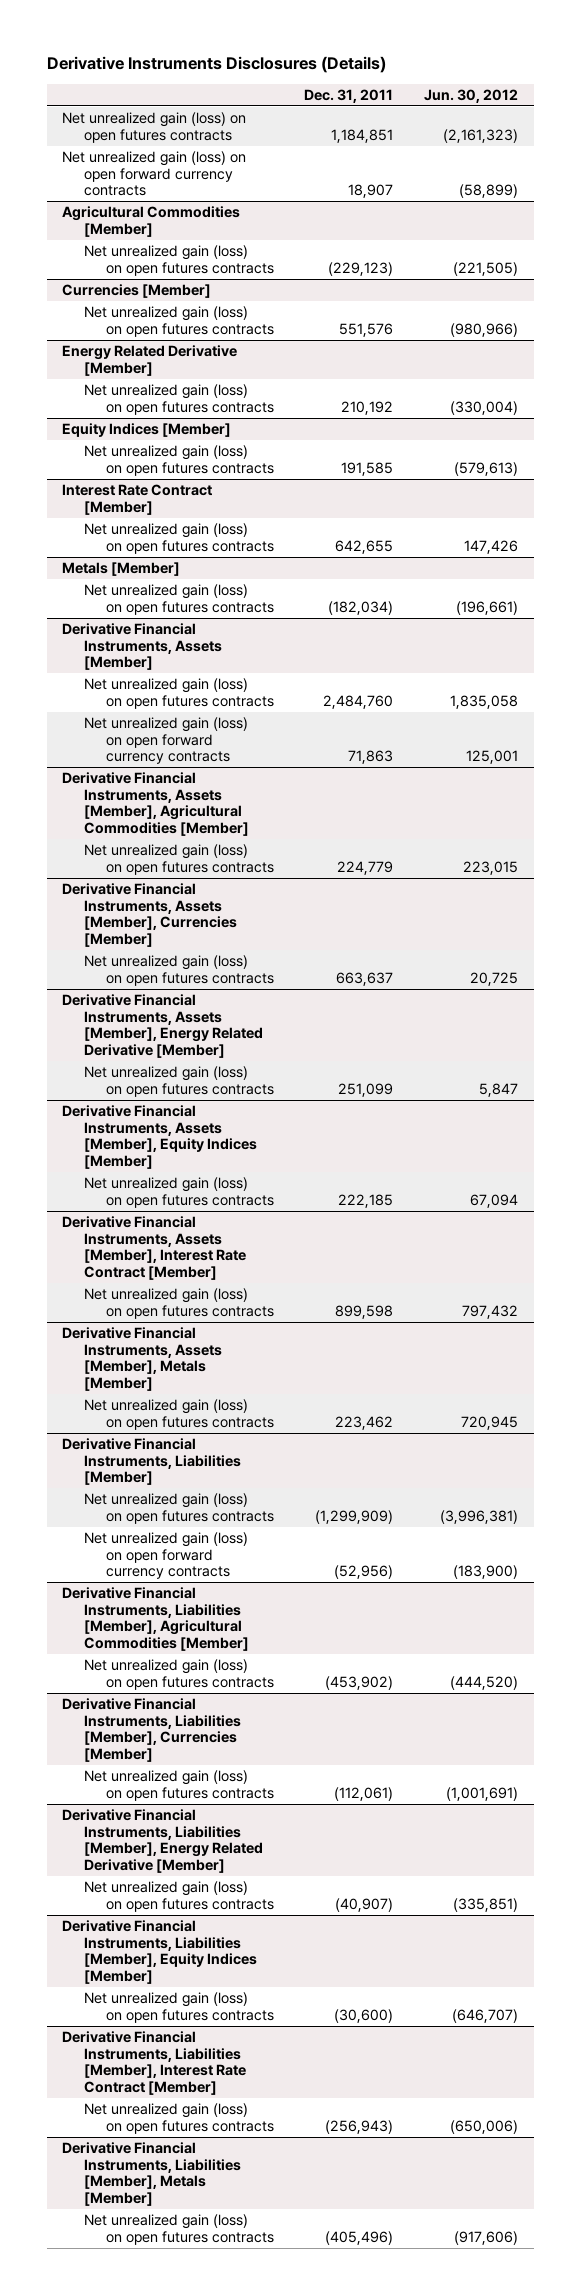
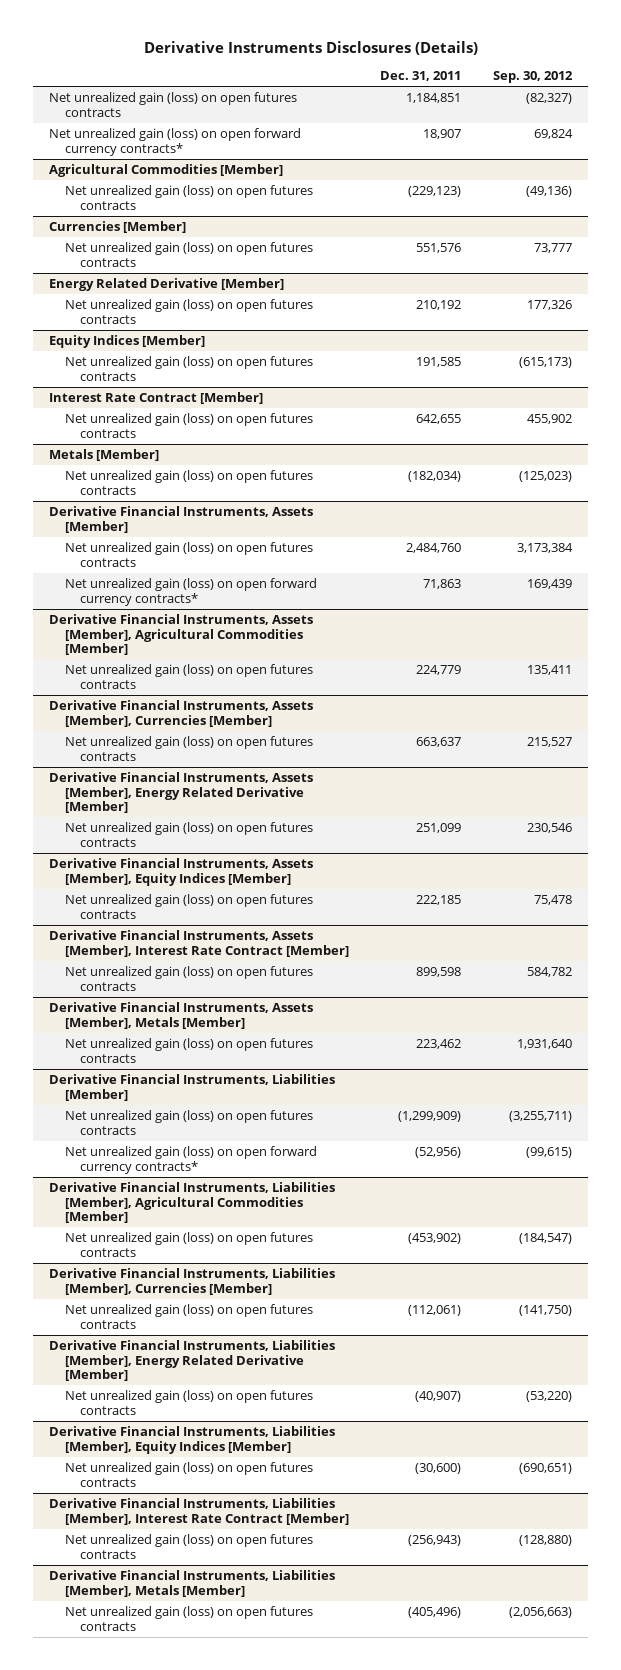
- | Dec. 31, 2011 | Jun. 30, 2012
+ | Dec. 31, 2011 | Sep. 30, 2012
- Net unrealized gain (loss) on open forward currency contracts | 18,907 | (58,899)
+ Net unrealized gain (loss) on open forward currency contracts* | 18,907 | 69,824
@ Derivative Financial Instruments, Assets [Member]
- Net unrealized gain (loss) on open forward currency contracts | 71,863 | 125,001
+ Net unrealized gain (loss) on open forward currency contracts* | 71,863 | 169,439
@ Derivative Financial Instruments, Liabilities [Member]
- Net unrealized gain (loss) on open forward currency contracts | (52,956) | (183,900)
+ Net unrealized gain (loss) on open forward currency contracts* | (52,956) | (99,615)

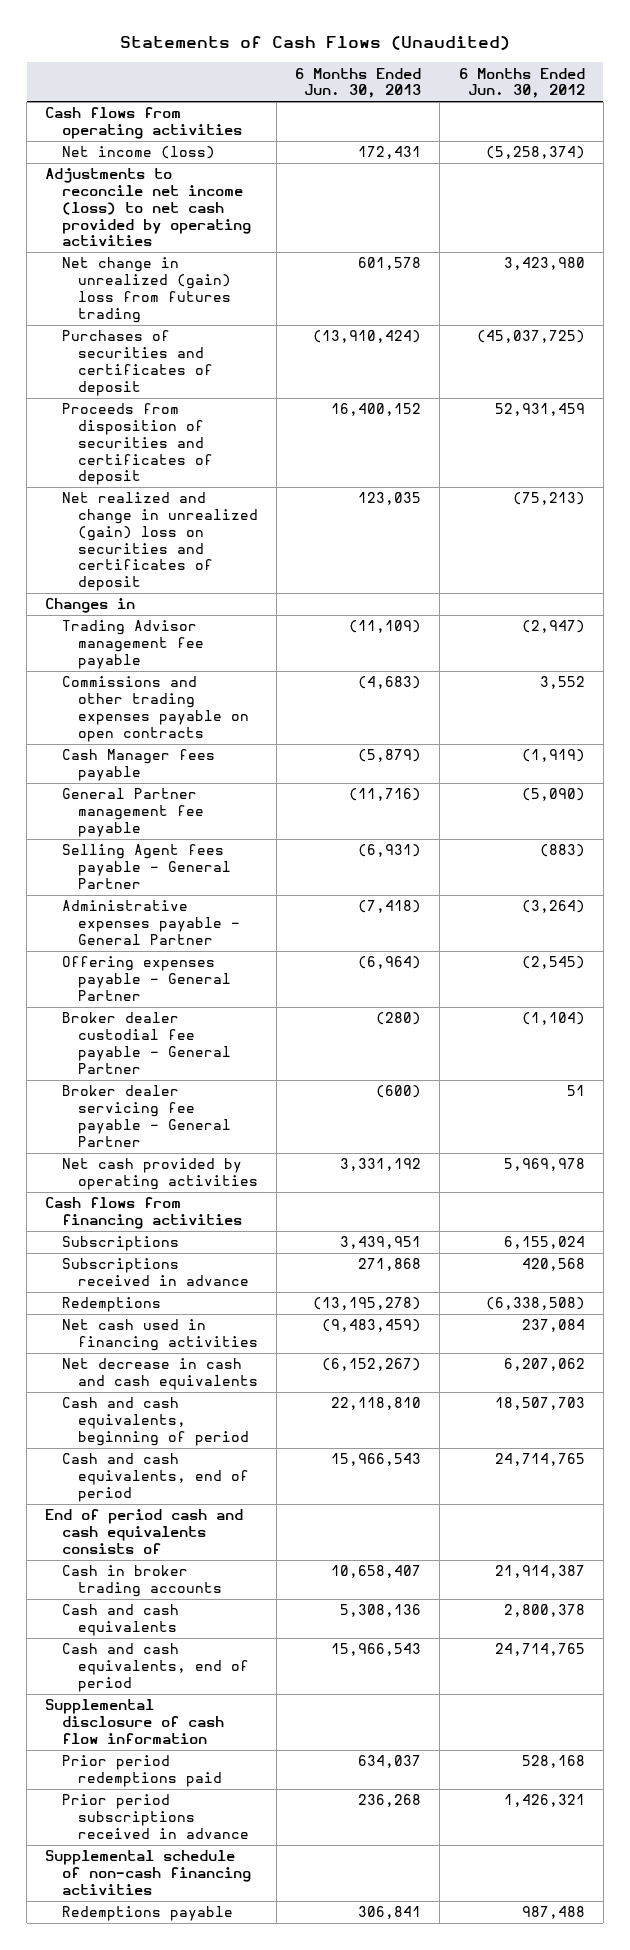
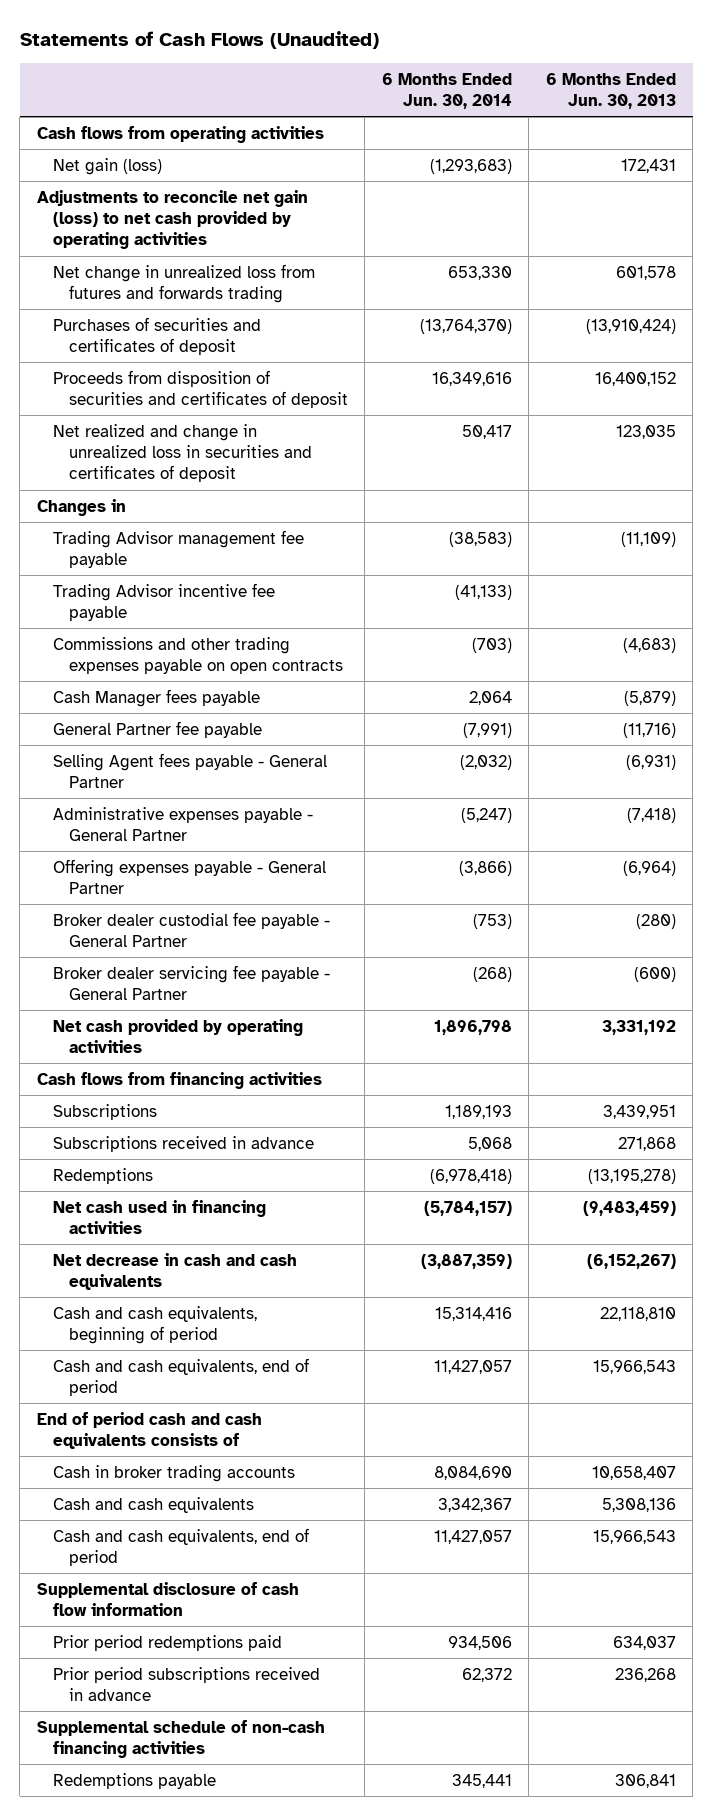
- | 6 Months Ended Jun. 30, 2013 | 6 Months Ended Jun. 30, 2012
+ | 6 Months Ended Jun. 30, 2014 | 6 Months Ended Jun. 30, 2013
- Net income (loss) | 172,431 | (5,258,374)
- Adjustments to reconcile net income (loss) to net cash provided by operating activities
- Net change in unrealized (gain) loss from futures trading | 601,578 | 3,423,980
+ Net gain (loss) | (1,293,683) | 172,431
+ Adjustments to reconcile net gain (loss) to net cash provided by operating activities
+ Net change in unrealized loss from futures and forwards trading | 653,330 | 601,578
- Net realized and change in unrealized (gain) loss on securities and certificates of deposit | 123,035 | (75,213)
+ Net realized and change in unrealized loss in securities and certificates of deposit | 50,417 | 123,035
+ Trading Advisor incentive fee payable | (41,133) |
- General Partner management fee payable | (11,716) | (5,090)
+ General Partner fee payable | (7,991) | (11,716)

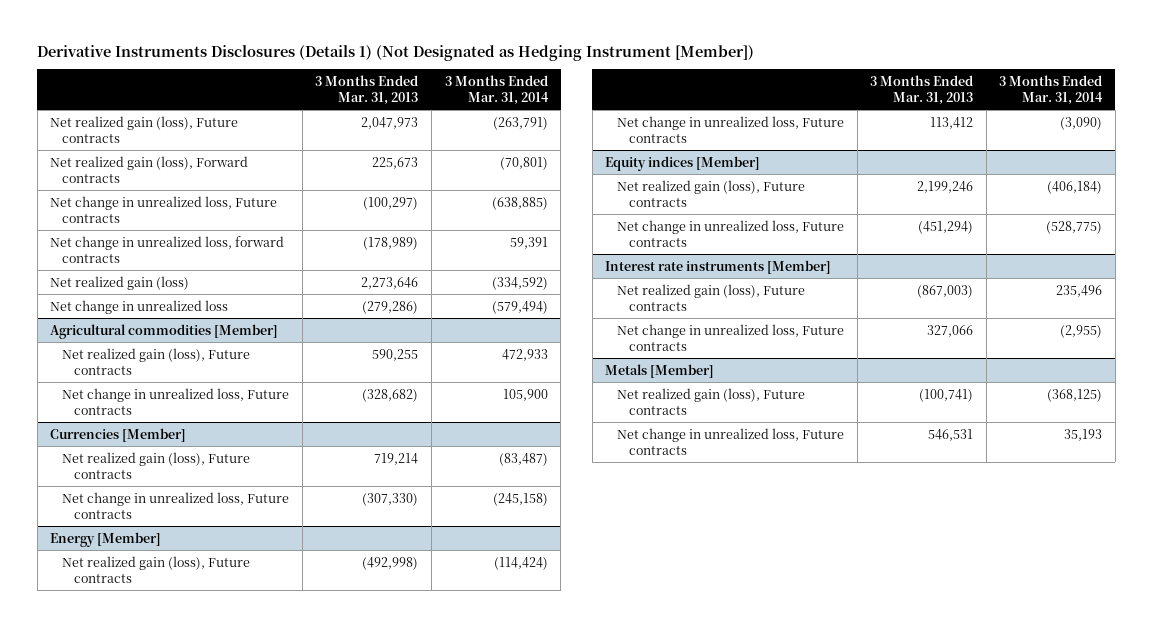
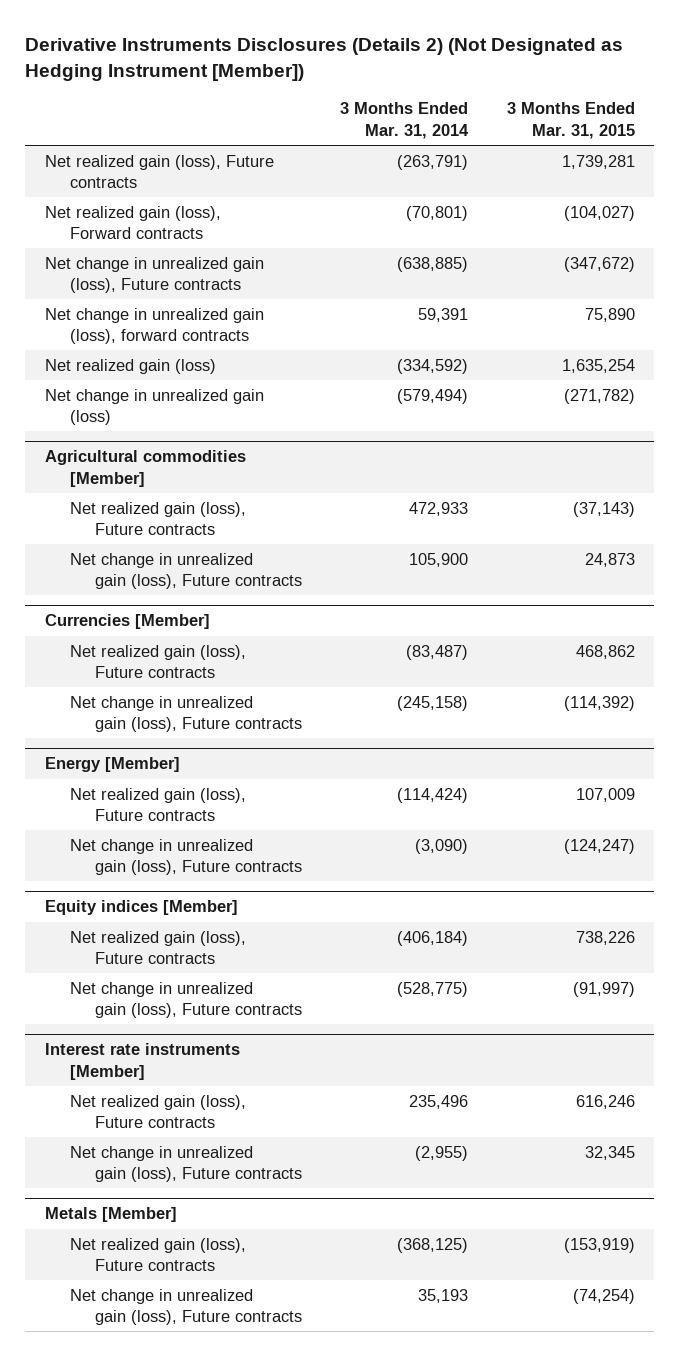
- Derivative Instruments Disclosures (Details 1) (Not Designated as Hedging Instrument [Member])
+ Derivative Instruments Disclosures (Details 2) (Not Designated as Hedging Instrument [Member])
- | 3 Months Ended Mar. 31, 2013 | 3 Months Ended Mar. 31, 2014
+ | 3 Months Ended Mar. 31, 2014 | 3 Months Ended Mar. 31, 2015
- Net change in unrealized loss, Future contracts | (100,297) | (638,885)
- Net change in unrealized loss, forward contracts | (178,989) | 59,391
+ Net change in unrealized gain (loss), Future contracts | (638,885) | (347,672)
+ Net change in unrealized gain (loss), forward contracts | 59,391 | 75,890
- Net change in unrealized loss | (279,286) | (579,494)
+ Net change in unrealized gain (loss) | (579,494) | (271,782)
@ Agricultural commodities [Member]
- Net change in unrealized loss, Future contracts | (328,682) | 105,900
+ Net change in unrealized gain (loss), Future contracts | 105,900 | 24,873
@ Currencies [Member]
- Net change in unrealized loss, Future contracts | (307,330) | (245,158)
+ Net change in unrealized gain (loss), Future contracts | (245,158) | (114,392)
@ Energy [Member]
- Net change in unrealized loss, Future contracts | 113,412 | (3,090)
+ Net change in unrealized gain (loss), Future contracts | (3,090) | (124,247)
@ Equity indices [Member]
- Net change in unrealized loss, Future contracts | (451,294) | (528,775)
+ Net change in unrealized gain (loss), Future contracts | (528,775) | (91,997)
@ Interest rate instruments [Member]
- Net change in unrealized loss, Future contracts | 327,066 | (2,955)
+ Net change in unrealized gain (loss), Future contracts | (2,955) | 32,345
@ Metals [Member]
- Net change in unrealized loss, Future contracts | 546,531 | 35,193
+ Net change in unrealized gain (loss), Future contracts | 35,193 | (74,254)

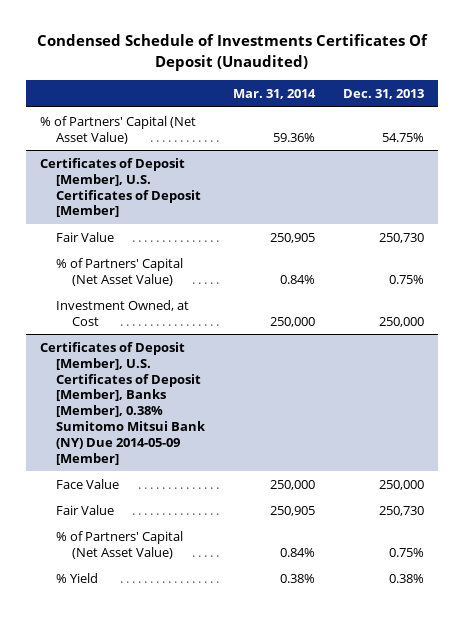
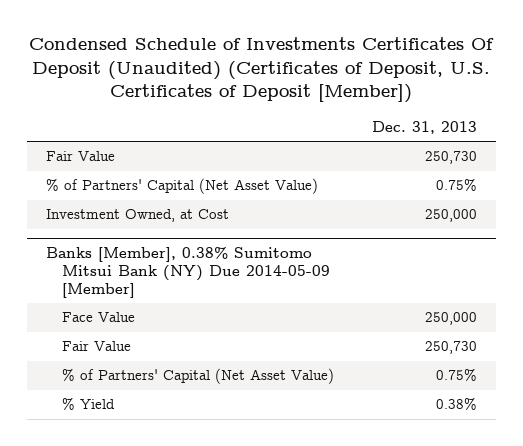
- Condensed Schedule of Investments Certificates Of Deposit (Unaudited)
+ Condensed Schedule of Investments Certificates Of Deposit (Unaudited) (Certificates of Deposit, U.S. Certificates of Deposit [Member])
- | Mar. 31, 2014 | Dec. 31, 2013
+ | Dec. 31, 2013
- % of Partners' Capital (Net Asset Value) | 59.36% | 54.75%
- Certificates of Deposit [Member], U.S. Certificates of Deposit [Member]
- Certificates of Deposit [Member], U.S. Certificates of Deposit [Member], Banks [Member], 0.38% Sumitomo Mitsui Bank (NY) Due 2014-05-09 [Member]
+ Banks [Member], 0.38% Sumitomo Mitsui Bank (NY) Due 2014-05-09 [Member]

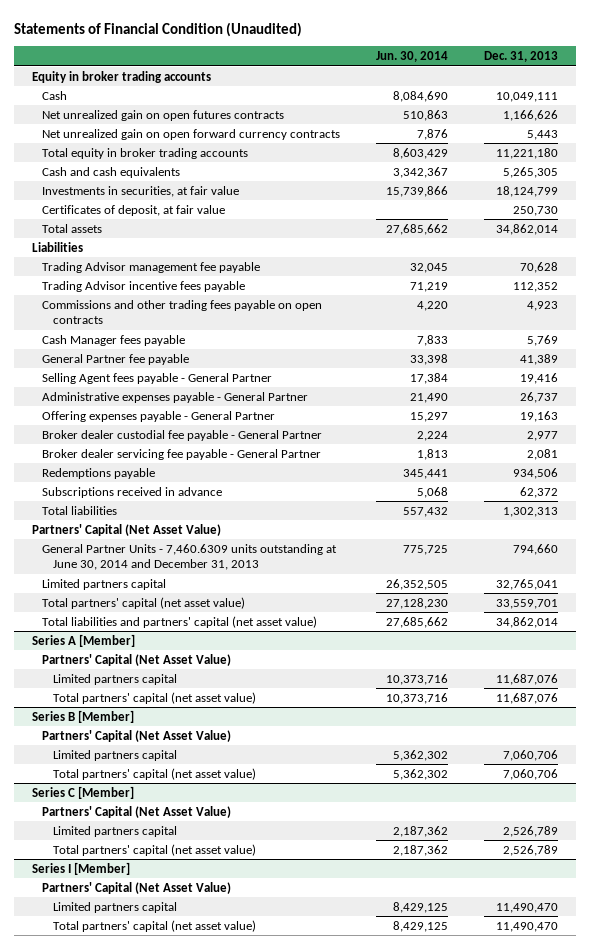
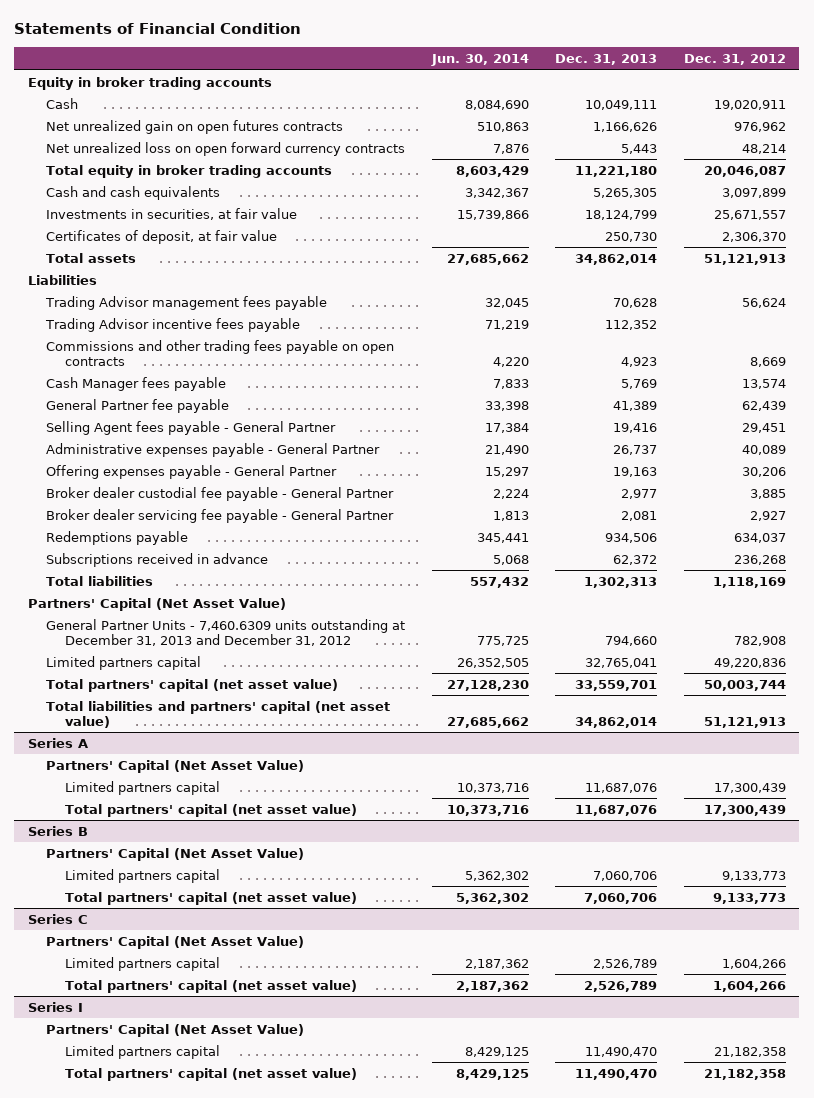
- Statements of Financial Condition (Unaudited)
+ Statements of Financial Condition
- | Jun. 30, 2014 | Dec. 31, 2013
+ | Jun. 30, 2014 | Dec. 31, 2013 | Dec. 31, 2012
- Net unrealized gain on open forward currency contracts | 7,876 | 5,443
+ Net unrealized loss on open forward currency contracts | 7,876 | 5,443 | 48,214
- Trading Advisor management fee payable | 32,045 | 70,628
+ Trading Advisor management fees payable | 32,045 | 70,628 | 56,624
- General Partner Units - 7,460.6309 units outstanding at June 30, 2014 and December 31, 2013 | 775,725 | 794,660
+ General Partner Units - 7,460.6309 units outstanding at December 31, 2013 and December 31, 2012 | 775,725 | 794,660 | 782,908
- Series A [Member]
+ Series A
- Series B [Member]
+ Series B
- Series C [Member]
+ Series C
- Series I [Member]
+ Series I

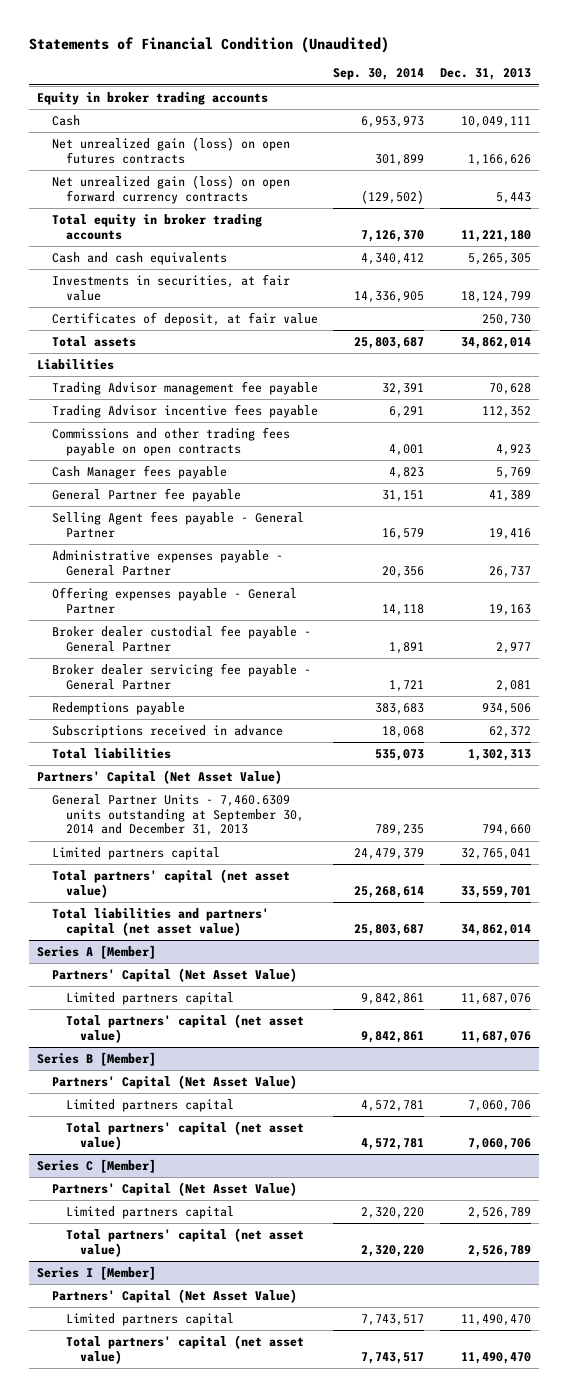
- Statements of Financial Condition
+ Statements of Financial Condition (Unaudited)
- | Jun. 30, 2014 | Dec. 31, 2013 | Dec. 31, 2012
+ | Sep. 30, 2014 | Dec. 31, 2013
- Net unrealized gain on open futures contracts | 510,863 | 1,166,626 | 976,962
- Net unrealized loss on open forward currency contracts | 7,876 | 5,443 | 48,214
+ Net unrealized gain (loss) on open futures contracts | 301,899 | 1,166,626
+ Net unrealized gain (loss) on open forward currency contracts | (129,502) | 5,443
- Trading Advisor management fees payable | 32,045 | 70,628 | 56,624
+ Trading Advisor management fee payable | 32,391 | 70,628
- General Partner Units - 7,460.6309 units outstanding at December 31, 2013 and December 31, 2012 | 775,725 | 794,660 | 782,908
+ General Partner Units - 7,460.6309 units outstanding at September 30, 2014 and December 31, 2013 | 789,235 | 794,660
- Series A
+ Series A [Member]
- Series B
+ Series B [Member]
- Series C
+ Series C [Member]
- Series I
+ Series I [Member]

